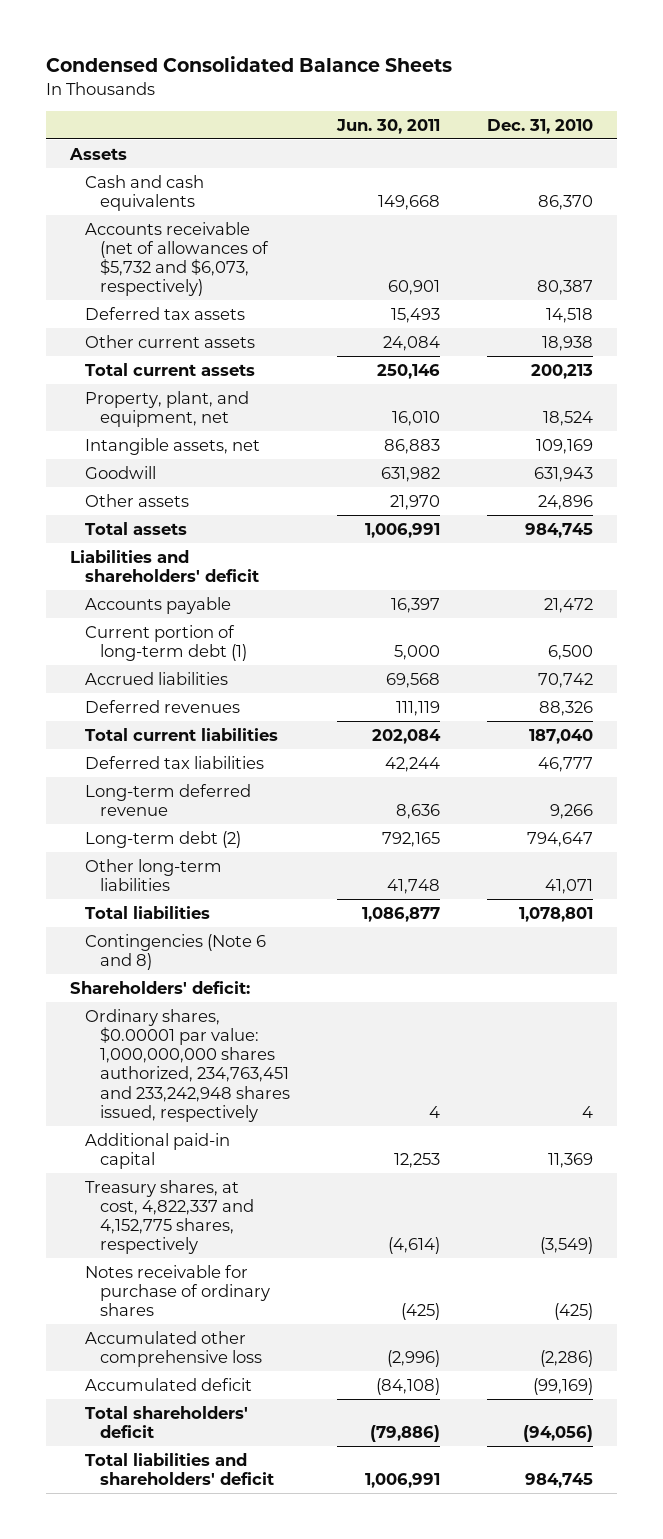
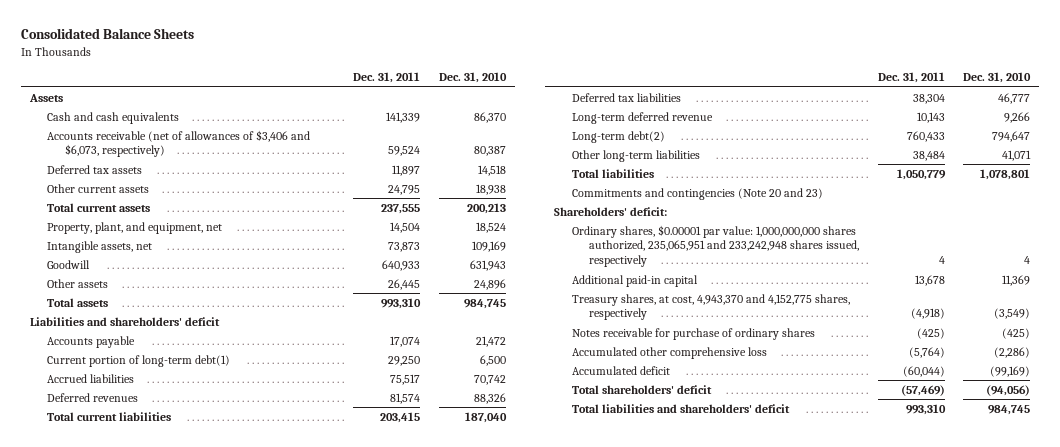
- Condensed Consolidated Balance Sheets
+ Consolidated Balance Sheets
- | Jun. 30, 2011 | Dec. 31, 2010
+ | Dec. 31, 2011 | Dec. 31, 2010
- Accounts receivable (net of allowances of $5,732 and $6,073, respectively) | 60,901 | 80,387
+ Accounts receivable (net of allowances of $3,406 and $6,073, respectively) | 59,524 | 80,387
- Current portion of long-term debt (1) | 5,000 | 6,500
+ Current portion of long-term debt(1) | 29,250 | 6,500
- Long-term debt (2) | 792,165 | 794,647
+ Long-term debt(2) | 760,433 | 794,647
- Contingencies (Note 6 and 8)
+ Commitments and contingencies (Note 20 and 23)
- Ordinary shares, $0.00001 par value: 1,000,000,000 shares authorized, 234,763,451 and 233,242,948 shares issued, respectively | 4 | 4
+ Ordinary shares, $0.00001 par value: 1,000,000,000 shares authorized, 235,065,951 and 233,242,948 shares issued, respectively | 4 | 4
- Treasury shares, at cost, 4,822,337 and 4,152,775 shares, respectively | (4,614) | (3,549)
+ Treasury shares, at cost, 4,943,370 and 4,152,775 shares, respectively | (4,918) | (3,549)

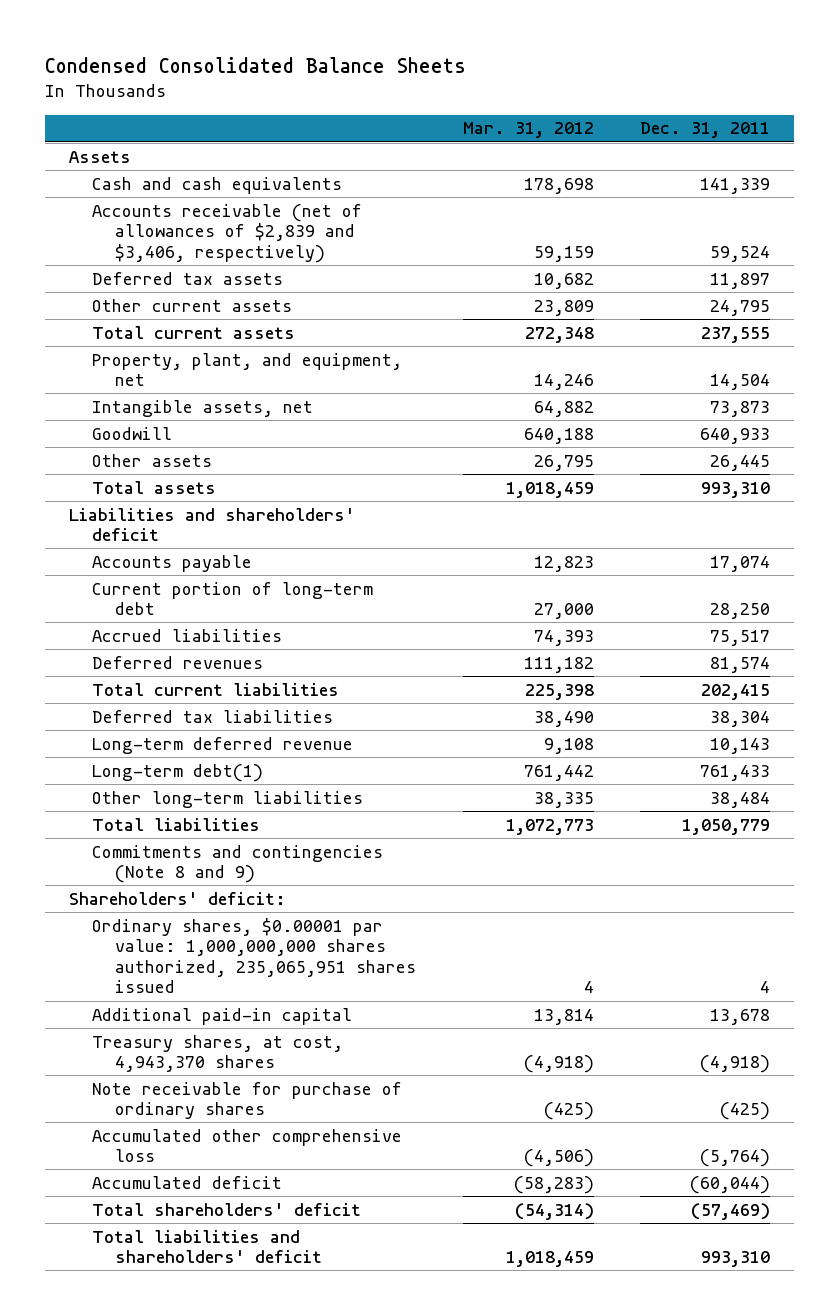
- Consolidated Balance Sheets
+ Condensed Consolidated Balance Sheets
- | Dec. 31, 2011 | Dec. 31, 2010
+ | Mar. 31, 2012 | Dec. 31, 2011
- Accounts receivable (net of allowances of $3,406 and $6,073, respectively) | 59,524 | 80,387
+ Accounts receivable (net of allowances of $2,839 and $3,406, respectively) | 59,159 | 59,524
- Current portion of long-term debt(1) | 29,250 | 6,500
+ Current portion of long-term debt | 27,000 | 28,250
- Total current liabilities | 203,415 | 187,040
+ Total current liabilities | 225,398 | 202,415
- Long-term debt(2) | 760,433 | 794,647
+ Long-term debt(1) | 761,442 | 761,433
- Commitments and contingencies (Note 20 and 23)
+ Commitments and contingencies (Note 8 and 9)
- Ordinary shares, $0.00001 par value: 1,000,000,000 shares authorized, 235,065,951 and 233,242,948 shares issued, respectively | 4 | 4
+ Ordinary shares, $0.00001 par value: 1,000,000,000 shares authorized, 235,065,951 shares issued | 4 | 4
- Treasury shares, at cost, 4,943,370 and 4,152,775 shares, respectively | (4,918) | (3,549)
- Notes receivable for purchase of ordinary shares | (425) | (425)
+ Treasury shares, at cost, 4,943,370 shares | (4,918) | (4,918)
+ Note receivable for purchase of ordinary shares | (425) | (425)

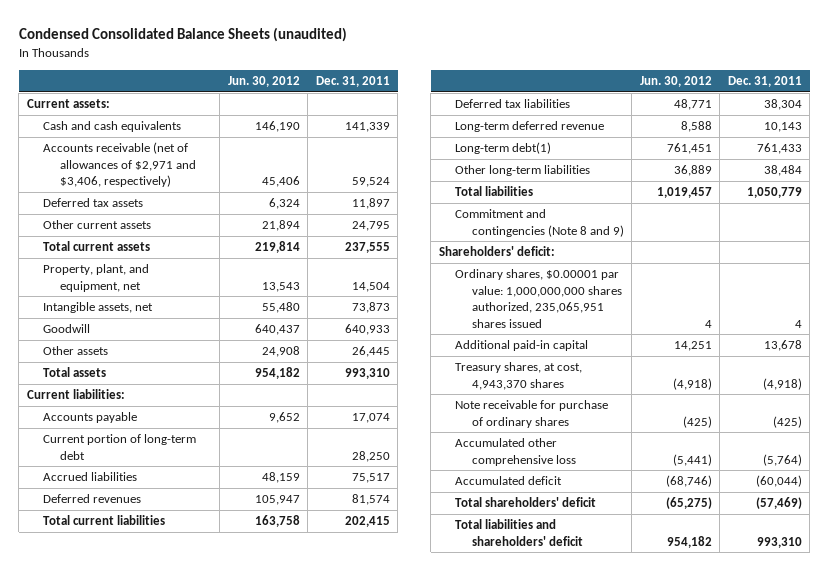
- Condensed Consolidated Balance Sheets
+ Condensed Consolidated Balance Sheets (unaudited)
- | Mar. 31, 2012 | Dec. 31, 2011
+ | Jun. 30, 2012 | Dec. 31, 2011
- Assets
+ Current assets:
- Accounts receivable (net of allowances of $2,839 and $3,406, respectively) | 59,159 | 59,524
+ Accounts receivable (net of allowances of $2,971 and $3,406, respectively) | 45,406 | 59,524
- Liabilities and shareholders' deficit
+ Current liabilities:
- Commitments and contingencies (Note 8 and 9)
+ Commitment and contingencies (Note 8 and 9)

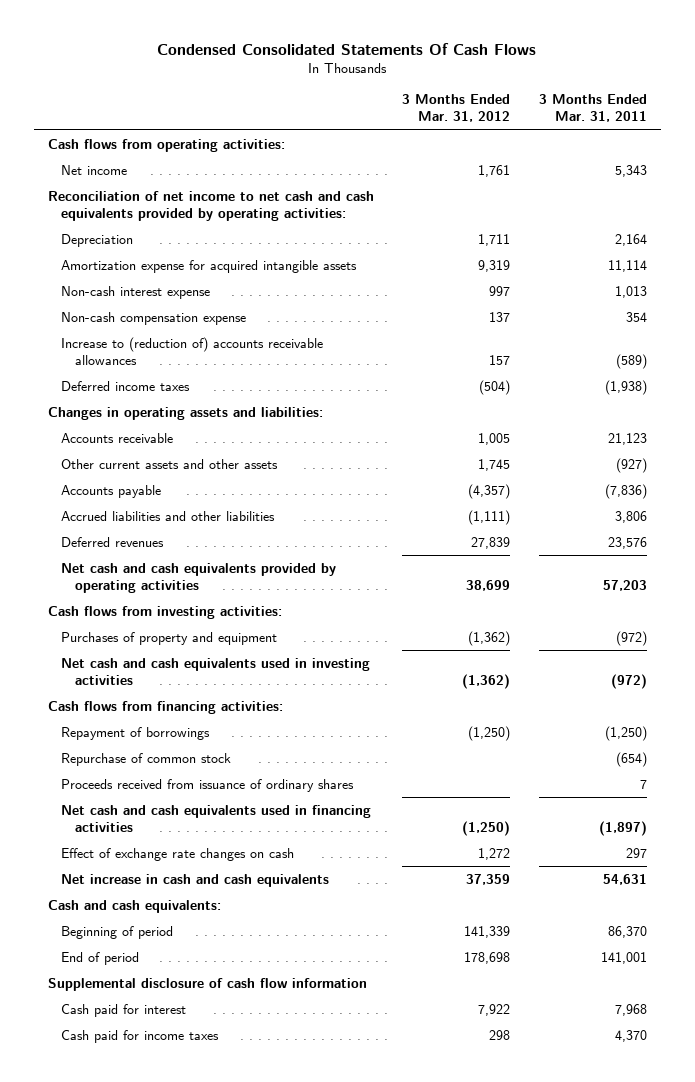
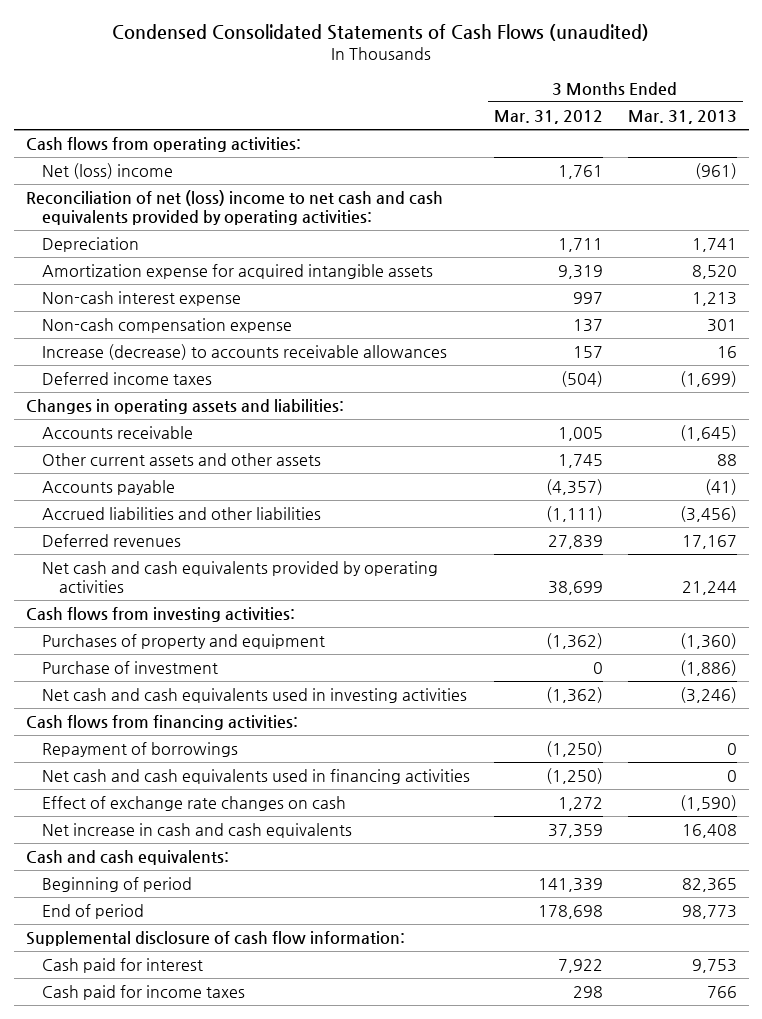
- Condensed Consolidated Statements Of Cash Flows
+ Condensed Consolidated Statements of Cash Flows (unaudited)
- | 3 Months Ended Mar. 31, 2012 | 3 Months Ended Mar. 31, 2011
+ | 3 Months Ended Mar. 31, 2012 | 3 Months Ended Mar. 31, 2013
- Net income | 1,761 | 5,343
- Reconciliation of net income to net cash and cash equivalents provided by operating activities:
+ Net (loss) income | 1,761 | (961)
+ Reconciliation of net (loss) income to net cash and cash equivalents provided by operating activities:
- Increase to (reduction of) accounts receivable allowances | 157 | (589)
+ Increase (decrease) to accounts receivable allowances | 157 | 16
+ Purchase of investment | 0 | (1,886)
- Repurchase of common stock | | (654)
- Proceeds received from issuance of ordinary shares | | 7
- Supplemental disclosure of cash flow information
+ Supplemental disclosure of cash flow information:

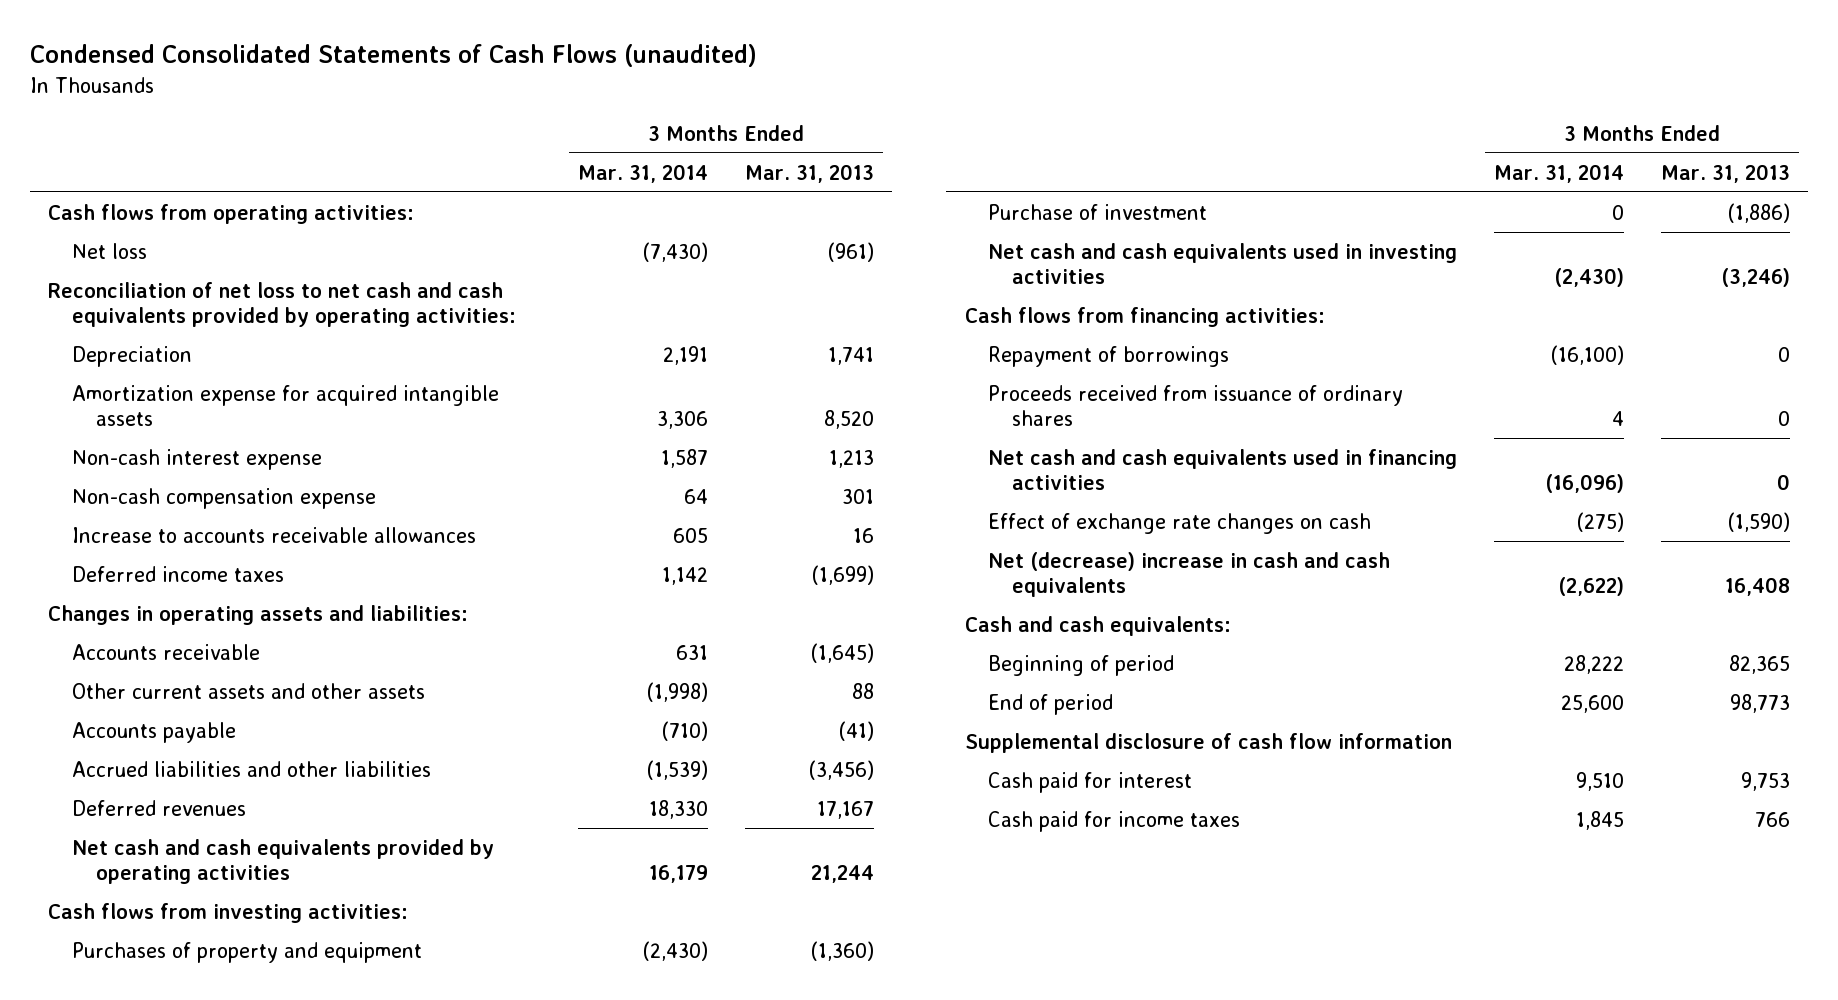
- | 3 Months Ended Mar. 31, 2012 | 3 Months Ended Mar. 31, 2013
+ | 3 Months Ended Mar. 31, 2014 | 3 Months Ended Mar. 31, 2013
- Net (loss) income | 1,761 | (961)
- Reconciliation of net (loss) income to net cash and cash equivalents provided by operating activities:
+ Net loss | (7,430) | (961)
+ Reconciliation of net loss to net cash and cash equivalents provided by operating activities:
- Increase (decrease) to accounts receivable allowances | 157 | 16
+ Increase to accounts receivable allowances | 605 | 16
+ Proceeds received from issuance of ordinary shares | 4 | 0
- Net increase in cash and cash equivalents | 37,359 | 16,408
+ Net (decrease) increase in cash and cash equivalents | (2,622) | 16,408
- Supplemental disclosure of cash flow information:
+ Supplemental disclosure of cash flow information

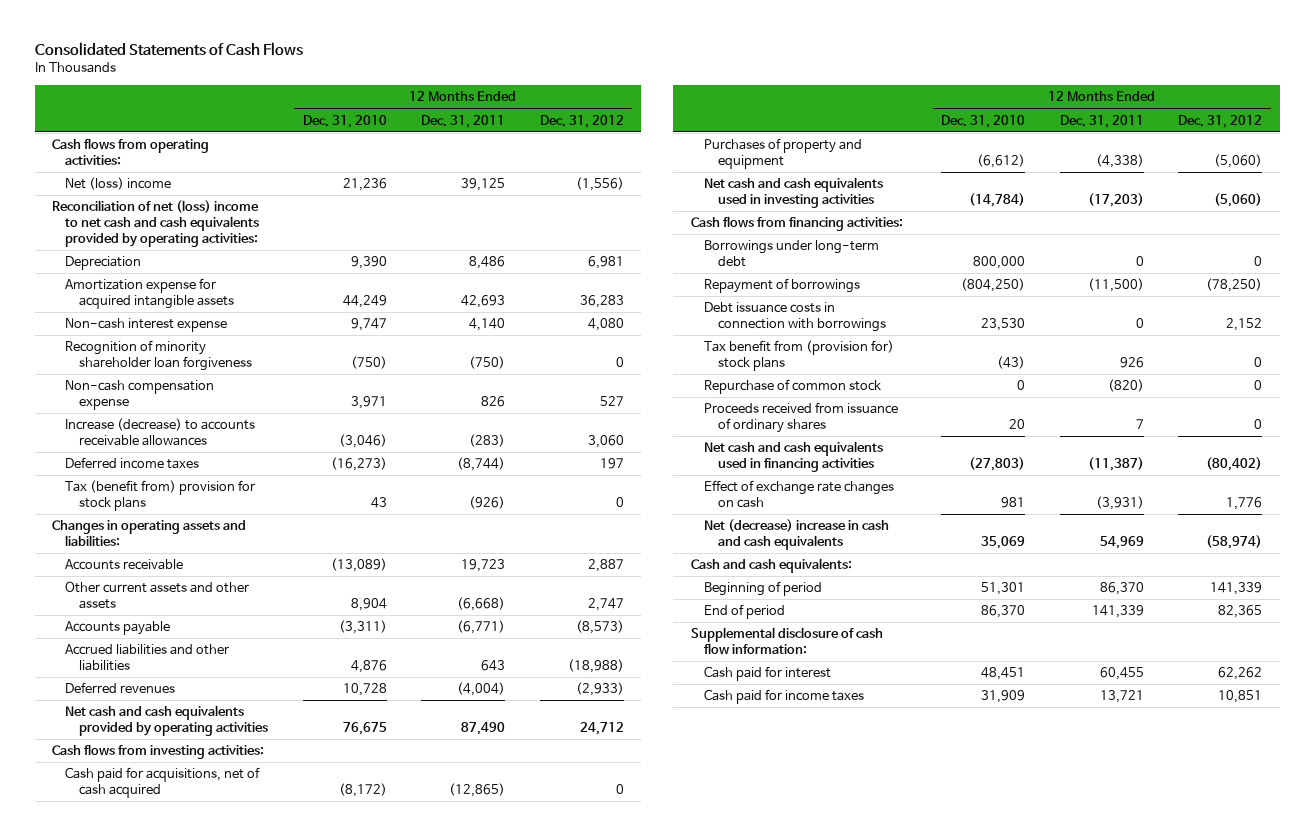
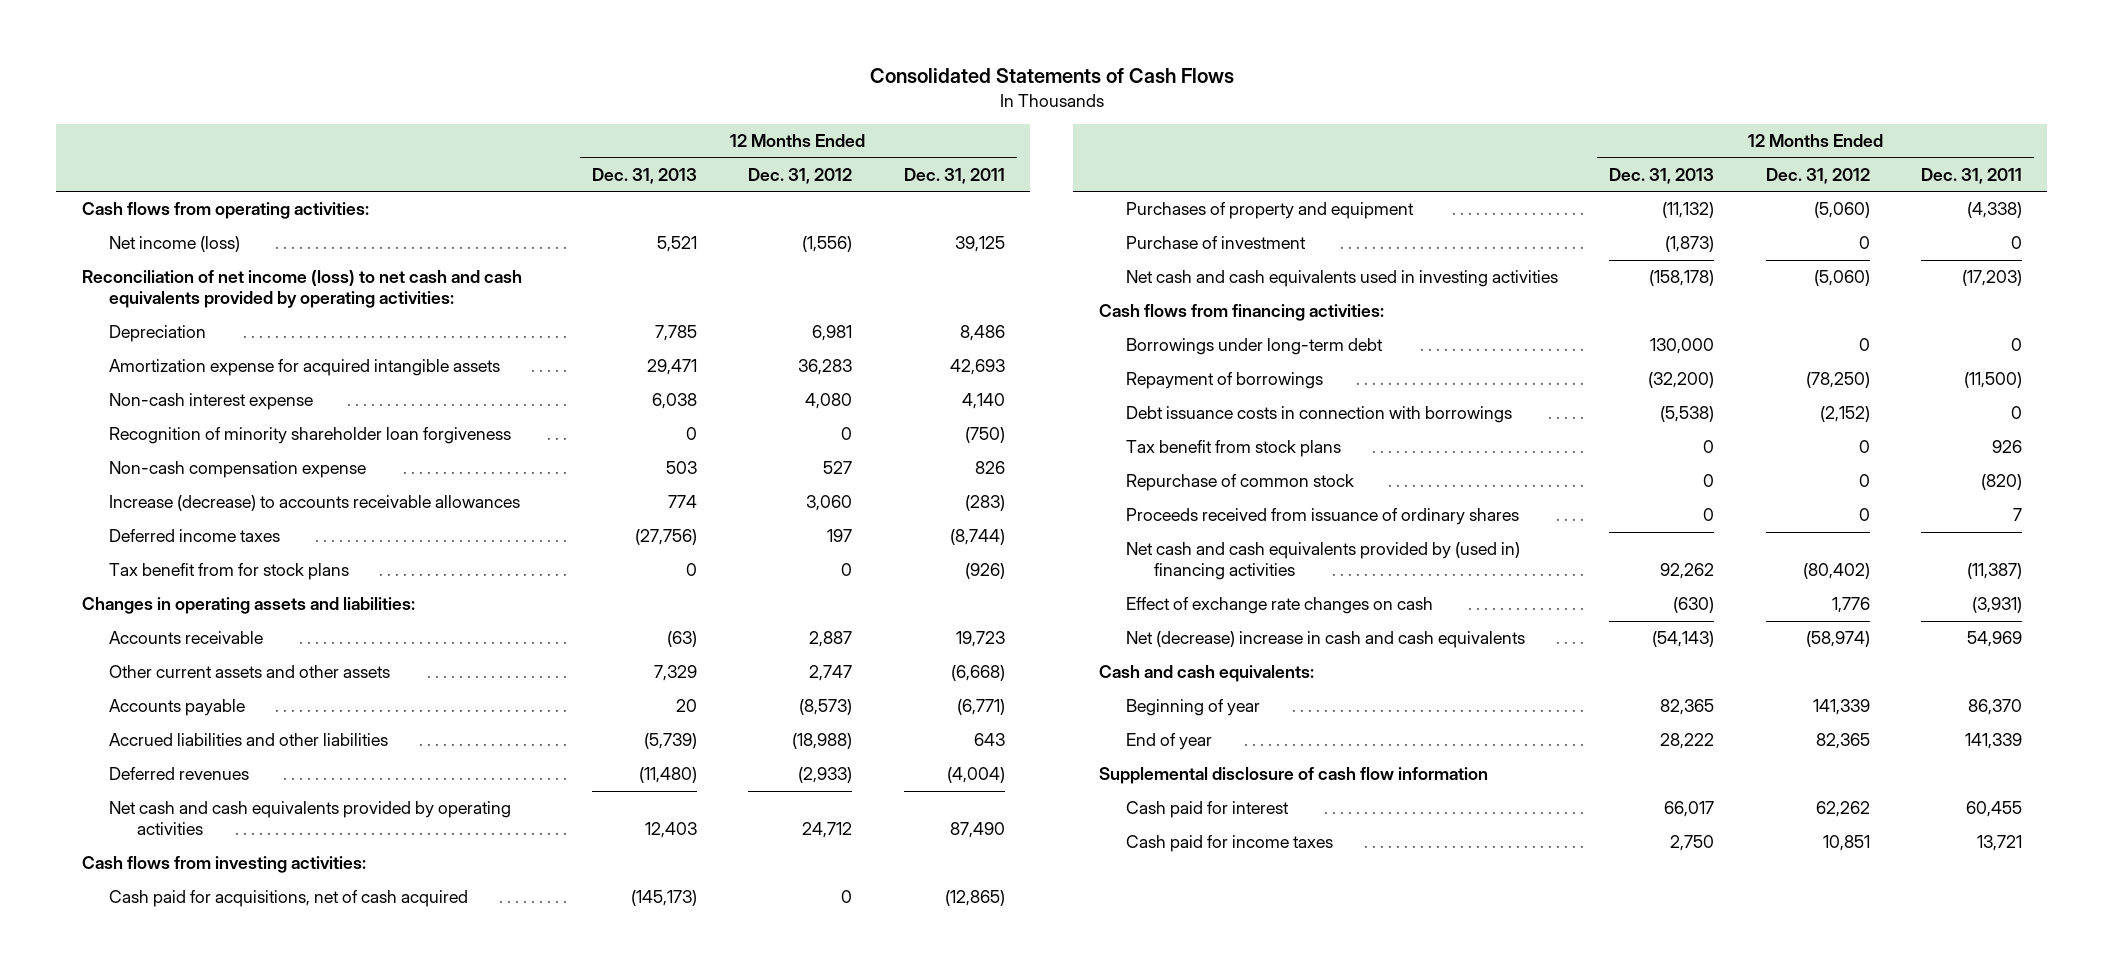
- | 12 Months Ended Dec. 31, 2010 | 12 Months Ended Dec. 31, 2011 | 12 Months Ended Dec. 31, 2012
+ | 12 Months Ended Dec. 31, 2013 | 12 Months Ended Dec. 31, 2012 | 12 Months Ended Dec. 31, 2011
- Net (loss) income | 21,236 | 39,125 | (1,556)
- Reconciliation of net (loss) income to net cash and cash equivalents provided by operating activities:
+ Net income (loss) | 5,521 | (1,556) | 39,125
+ Reconciliation of net income (loss) to net cash and cash equivalents provided by operating activities:
- Tax (benefit from) provision for stock plans | 43 | (926) | 0
+ Tax benefit from for stock plans | 0 | 0 | (926)
+ Purchase of investment | (1,873) | 0 | 0
- Debt issuance costs in connection with borrowings | 23,530 | 0 | 2,152
- Tax benefit from (provision for) stock plans | (43) | 926 | 0
+ Debt issuance costs in connection with borrowings | (5,538) | (2,152) | 0
+ Tax benefit from stock plans | 0 | 0 | 926
- Net cash and cash equivalents used in financing activities | (27,803) | (11,387) | (80,402)
+ Net cash and cash equivalents provided by (used in) financing activities | 92,262 | (80,402) | (11,387)
- Beginning of period | 51,301 | 86,370 | 141,339
- End of period | 86,370 | 141,339 | 82,365
- Supplemental disclosure of cash flow information:
+ Beginning of year | 82,365 | 141,339 | 86,370
+ End of year | 28,222 | 82,365 | 141,339
+ Supplemental disclosure of cash flow information

